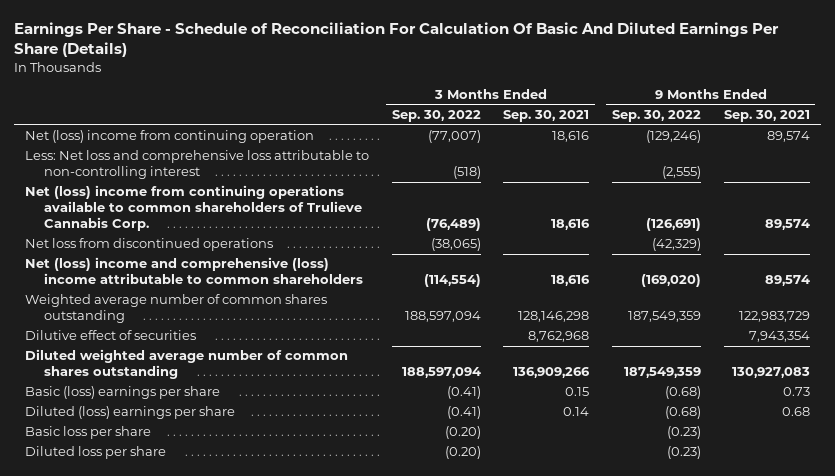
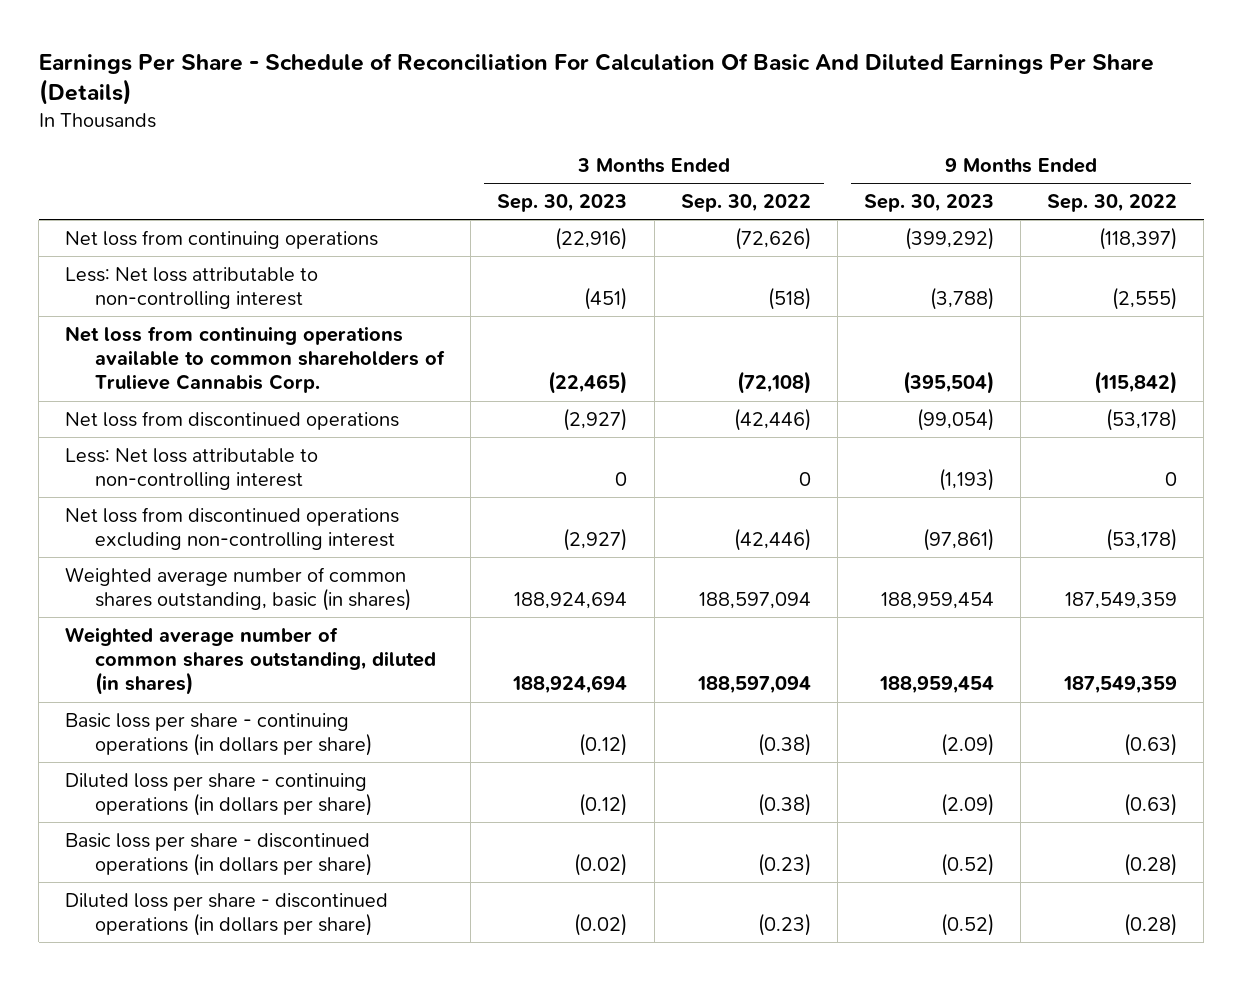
- | 3 Months Ended Sep. 30, 2022 | 3 Months Ended Sep. 30, 2021 | 9 Months Ended Sep. 30, 2022 | 9 Months Ended Sep. 30, 2021
+ | 3 Months Ended Sep. 30, 2023 | 3 Months Ended Sep. 30, 2022 | 9 Months Ended Sep. 30, 2023 | 9 Months Ended Sep. 30, 2022
- Net (loss) income from continuing operation | (77,007) | 18,616 | (129,246) | 89,574
- Less: Net loss and comprehensive loss attributable to non-controlling interest | (518) | | (2,555) |
- Net (loss) income from continuing operations available to common shareholders of Trulieve Cannabis Corp. | (76,489) | 18,616 | (126,691) | 89,574
- Net loss from discontinued operations | (38,065) | | (42,329) |
- Net (loss) income and comprehensive (loss) income attributable to common shareholders | (114,554) | 18,616 | (169,020) | 89,574
- Weighted average number of common shares outstanding | 188,597,094 | 128,146,298 | 187,549,359 | 122,983,729
- Dilutive effect of securities | | 8,762,968 | | 7,943,354
- Diluted weighted average number of common shares outstanding | 188,597,094 | 136,909,266 | 187,549,359 | 130,927,083
- Basic (loss) earnings per share | (0.41) | 0.15 | (0.68) | 0.73
- Diluted (loss) earnings per share | (0.41) | 0.14 | (0.68) | 0.68
- Basic loss per share | (0.20) | | (0.23) |
- Diluted loss per share | (0.20) | | (0.23) |
+ Net loss from continuing operations | (22,916) | (72,626) | (399,292) | (118,397)
+ Less: Net loss attributable to non-controlling interest | (451) | (518) | (3,788) | (2,555)
+ Net loss from continuing operations available to common shareholders of Trulieve Cannabis Corp. | (22,465) | (72,108) | (395,504) | (115,842)
+ Net loss from discontinued operations | (2,927) | (42,446) | (99,054) | (53,178)
+ Less: Net loss attributable to non-controlling interest | 0 | 0 | (1,193) | 0
+ Net loss from discontinued operations excluding non-controlling interest | (2,927) | (42,446) | (97,861) | (53,178)
+ Weighted average number of common shares outstanding, basic (in shares) | 188,924,694 | 188,597,094 | 188,959,454 | 187,549,359
+ Weighted average number of common shares outstanding, diluted (in shares) | 188,924,694 | 188,597,094 | 188,959,454 | 187,549,359
+ Basic loss per share - continuing operations (in dollars per share) | (0.12) | (0.38) | (2.09) | (0.63)
+ Diluted loss per share - continuing operations (in dollars per share) | (0.12) | (0.38) | (2.09) | (0.63)
+ Basic loss per share - discontinued operations (in dollars per share) | (0.02) | (0.23) | (0.52) | (0.28)
+ Diluted loss per share - discontinued operations (in dollars per share) | (0.02) | (0.23) | (0.52) | (0.28)

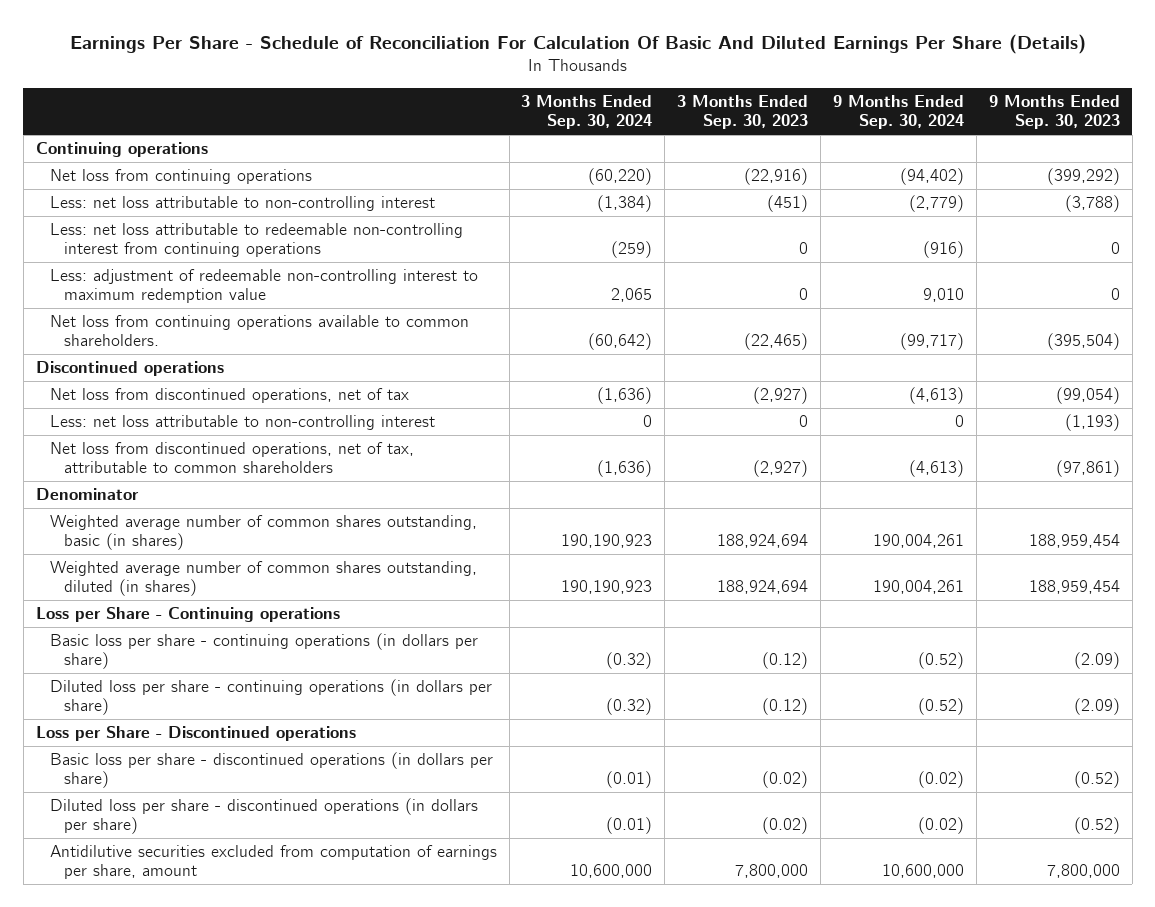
- | 3 Months Ended Sep. 30, 2023 | 3 Months Ended Sep. 30, 2022 | 9 Months Ended Sep. 30, 2023 | 9 Months Ended Sep. 30, 2022
+ | 3 Months Ended Sep. 30, 2024 | 3 Months Ended Sep. 30, 2023 | 9 Months Ended Sep. 30, 2024 | 9 Months Ended Sep. 30, 2023
+ Continuing operations
- Less: Net loss attributable to non-controlling interest | (451) | (518) | (3,788) | (2,555)
- Net loss from continuing operations available to common shareholders of Trulieve Cannabis Corp. | (22,465) | (72,108) | (395,504) | (115,842)
- Net loss from discontinued operations | (2,927) | (42,446) | (99,054) | (53,178)
- Less: Net loss attributable to non-controlling interest | 0 | 0 | (1,193) | 0
- Net loss from discontinued operations excluding non-controlling interest | (2,927) | (42,446) | (97,861) | (53,178)
+ Less: net loss attributable to non-controlling interest | (1,384) | (451) | (2,779) | (3,788)
+ Less: net loss attributable to redeemable non-controlling interest from continuing operations | (259) | 0 | (916) | 0
+ Less: adjustment of redeemable non-controlling interest to maximum redemption value | 2,065 | 0 | 9,010 | 0
+ Net loss from continuing operations available to common shareholders. | (60,642) | (22,465) | (99,717) | (395,504)
+ Discontinued operations
+ Net loss from discontinued operations, net of tax | (1,636) | (2,927) | (4,613) | (99,054)
+ Less: net loss attributable to non-controlling interest | 0 | 0 | 0 | (1,193)
+ Net loss from discontinued operations, net of tax, attributable to common shareholders | (1,636) | (2,927) | (4,613) | (97,861)
+ Denominator
+ Loss per Share - Continuing operations
+ Loss per Share - Discontinued operations
+ Antidilutive securities excluded from computation of earnings per share, amount | 10,600,000 | 7,800,000 | 10,600,000 | 7,800,000

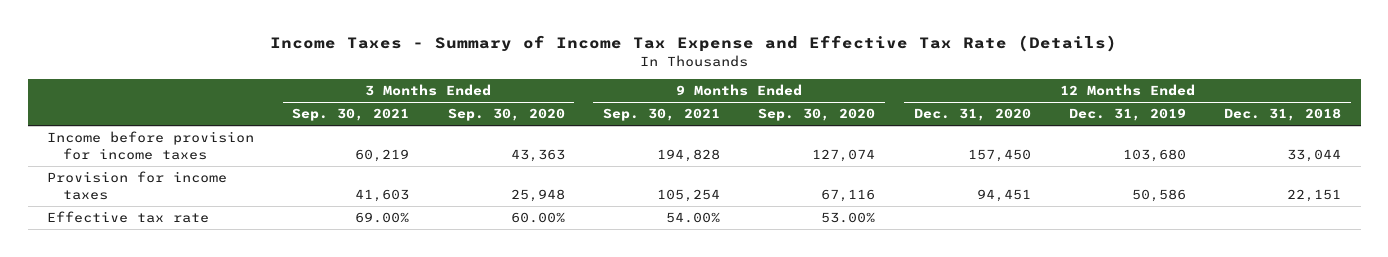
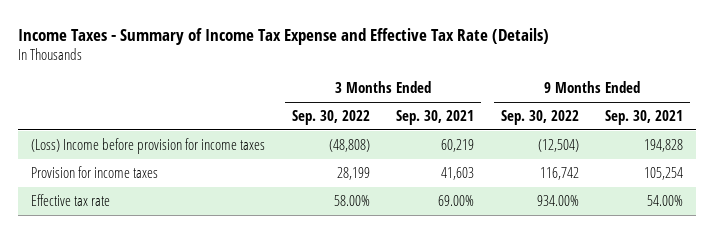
- | 3 Months Ended Sep. 30, 2021 | 3 Months Ended Sep. 30, 2020 | 9 Months Ended Sep. 30, 2021 | 9 Months Ended Sep. 30, 2020 | 12 Months Ended Dec. 31, 2020 | 12 Months Ended Dec. 31, 2019 | 12 Months Ended Dec. 31, 2018
+ | 3 Months Ended Sep. 30, 2022 | 3 Months Ended Sep. 30, 2021 | 9 Months Ended Sep. 30, 2022 | 9 Months Ended Sep. 30, 2021
- Income before provision for income taxes | 60,219 | 43,363 | 194,828 | 127,074 | 157,450 | 103,680 | 33,044
+ (Loss) Income before provision for income taxes | (48,808) | 60,219 | (12,504) | 194,828

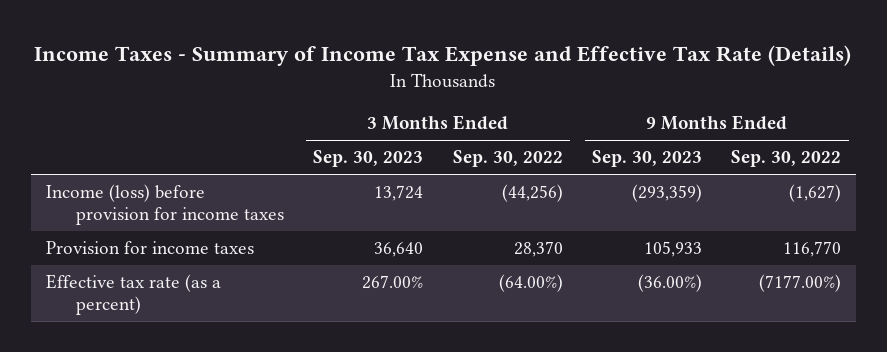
- | 3 Months Ended Sep. 30, 2022 | 3 Months Ended Sep. 30, 2021 | 9 Months Ended Sep. 30, 2022 | 9 Months Ended Sep. 30, 2021
+ | 3 Months Ended Sep. 30, 2023 | 3 Months Ended Sep. 30, 2022 | 9 Months Ended Sep. 30, 2023 | 9 Months Ended Sep. 30, 2022
- (Loss) Income before provision for income taxes | (48,808) | 60,219 | (12,504) | 194,828
- Provision for income taxes | 28,199 | 41,603 | 116,742 | 105,254
- Effective tax rate | 58.00% | 69.00% | 934.00% | 54.00%
+ Income (loss) before provision for income taxes | 13,724 | (44,256) | (293,359) | (1,627)
+ Provision for income taxes | 36,640 | 28,370 | 105,933 | 116,770
+ Effective tax rate (as a percent) | 267.00% | (64.00%) | (36.00%) | (7177.00%)

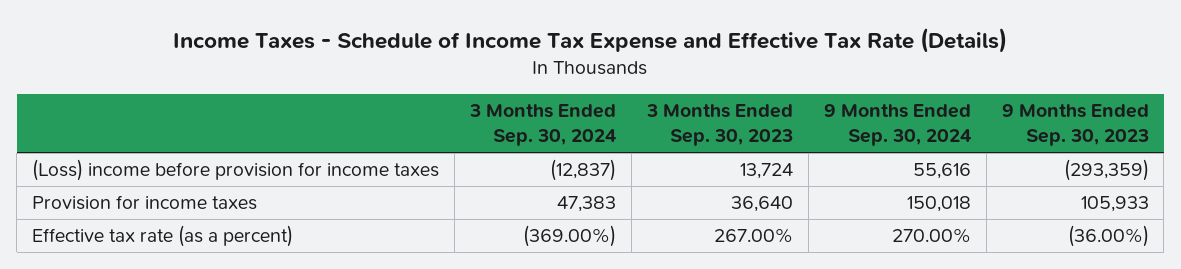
- Income Taxes - Summary of Income Tax Expense and Effective Tax Rate (Details)
+ Income Taxes - Schedule of Income Tax Expense and Effective Tax Rate (Details)
- | 3 Months Ended Sep. 30, 2023 | 3 Months Ended Sep. 30, 2022 | 9 Months Ended Sep. 30, 2023 | 9 Months Ended Sep. 30, 2022
+ | 3 Months Ended Sep. 30, 2024 | 3 Months Ended Sep. 30, 2023 | 9 Months Ended Sep. 30, 2024 | 9 Months Ended Sep. 30, 2023
- Income (loss) before provision for income taxes | 13,724 | (44,256) | (293,359) | (1,627)
+ (Loss) income before provision for income taxes | (12,837) | 13,724 | 55,616 | (293,359)

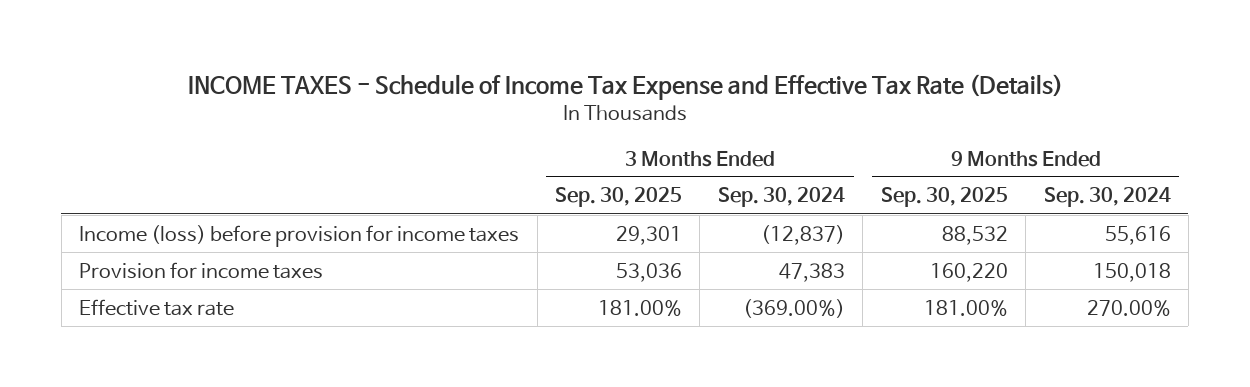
- Income Taxes - Schedule of Income Tax Expense and Effective Tax Rate (Details)
+ INCOME TAXES - Schedule of Income Tax Expense and Effective Tax Rate (Details)
- | 3 Months Ended Sep. 30, 2024 | 3 Months Ended Sep. 30, 2023 | 9 Months Ended Sep. 30, 2024 | 9 Months Ended Sep. 30, 2023
+ | 3 Months Ended Sep. 30, 2025 | 3 Months Ended Sep. 30, 2024 | 9 Months Ended Sep. 30, 2025 | 9 Months Ended Sep. 30, 2024
- (Loss) income before provision for income taxes | (12,837) | 13,724 | 55,616 | (293,359)
+ Income (loss) before provision for income taxes | 29,301 | (12,837) | 88,532 | 55,616
- Effective tax rate (as a percent) | (369.00%) | 267.00% | 270.00% | (36.00%)
+ Effective tax rate | 181.00% | (369.00%) | 181.00% | 270.00%

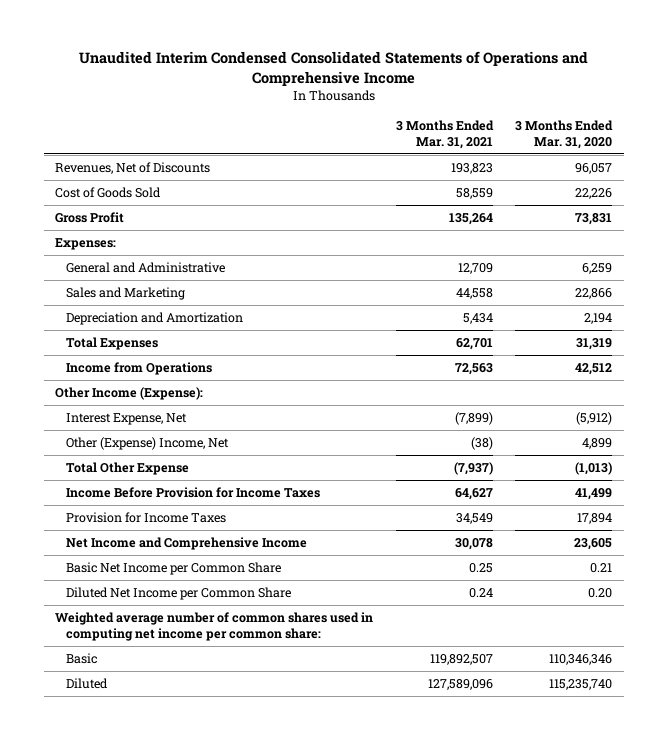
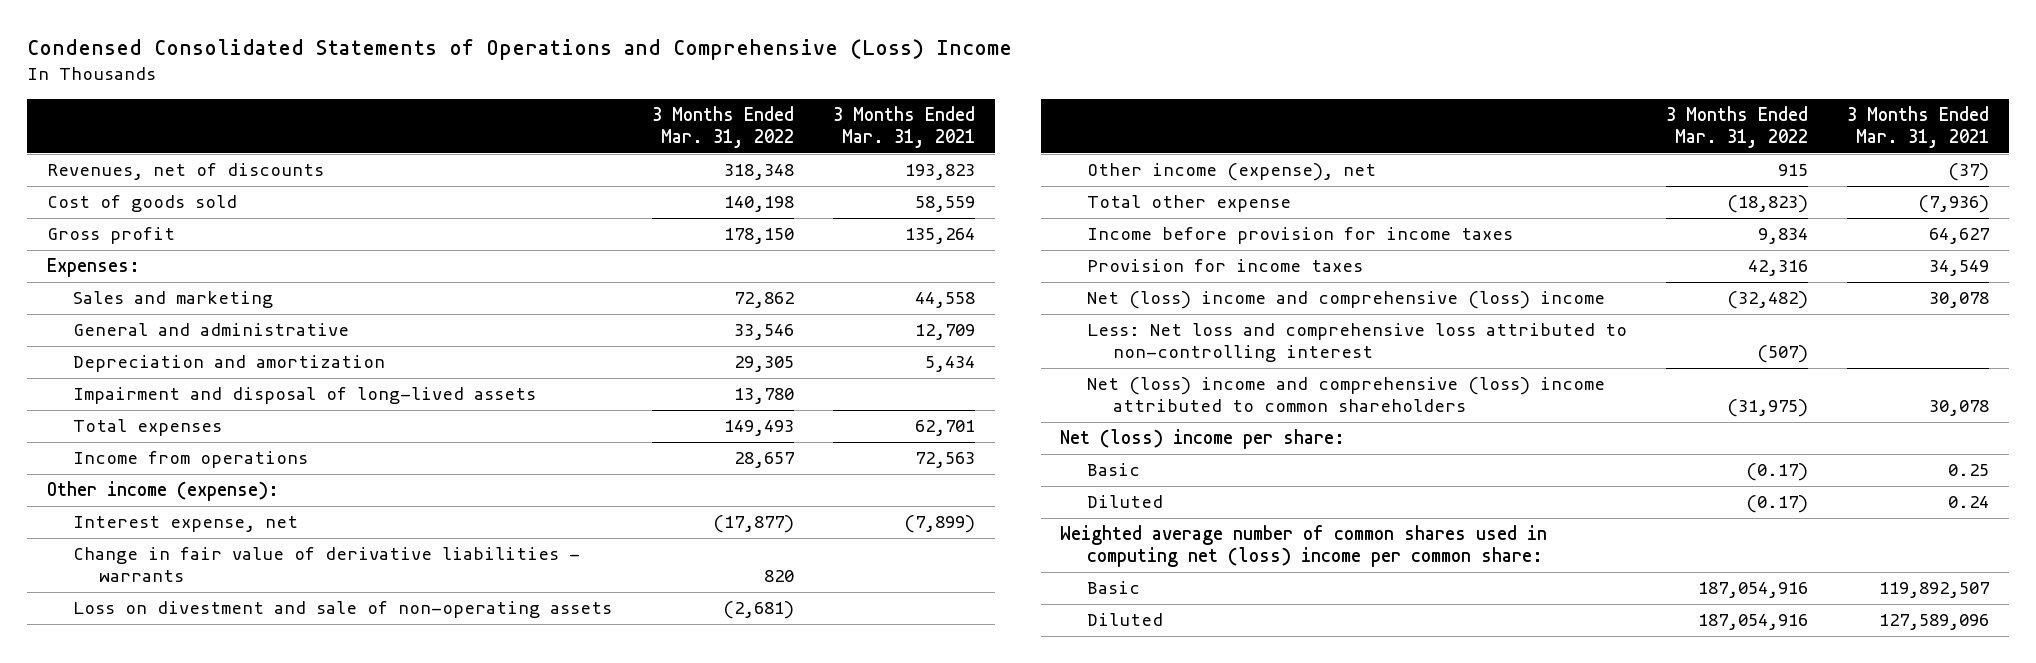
- Unaudited Interim Condensed Consolidated Statements of Operations and Comprehensive Income
+ Condensed Consolidated Statements of Operations and Comprehensive (Loss) Income
- | 3 Months Ended Mar. 31, 2021 | 3 Months Ended Mar. 31, 2020
+ | 3 Months Ended Mar. 31, 2022 | 3 Months Ended Mar. 31, 2021
- Revenues, Net of Discounts | 193,823 | 96,057
- Cost of Goods Sold | 58,559 | 22,226
- Gross Profit | 135,264 | 73,831
+ Revenues, net of discounts | 318,348 | 193,823
+ Cost of goods sold | 140,198 | 58,559
+ Gross profit | 178,150 | 135,264
- General and Administrative | 12,709 | 6,259
- Sales and Marketing | 44,558 | 22,866
- Depreciation and Amortization | 5,434 | 2,194
- Total Expenses | 62,701 | 31,319
- Income from Operations | 72,563 | 42,512
- Other Income (Expense):
- Interest Expense, Net | (7,899) | (5,912)
- Other (Expense) Income, Net | (38) | 4,899
- Total Other Expense | (7,937) | (1,013)
- Income Before Provision for Income Taxes | 64,627 | 41,499
- Provision for Income Taxes | 34,549 | 17,894
- Net Income and Comprehensive Income | 30,078 | 23,605
- Basic Net Income per Common Share | 0.25 | 0.21
- Diluted Net Income per Common Share | 0.24 | 0.20
- Weighted average number of common shares used in computing net income per common share:
+ Sales and marketing | 72,862 | 44,558
+ General and administrative | 33,546 | 12,709
+ Depreciation and amortization | 29,305 | 5,434
+ Impairment and disposal of long-lived assets | 13,780 |
+ Total expenses | 149,493 | 62,701
+ Income from operations | 28,657 | 72,563
+ Other income (expense):
+ Interest expense, net | (17,877) | (7,899)
+ Change in fair value of derivative liabilities - warrants | 820 |
+ Loss on divestment and sale of non-operating assets | (2,681) |
+ Other income (expense), net | 915 | (37)
+ Total other expense | (18,823) | (7,936)
+ Income before provision for income taxes | 9,834 | 64,627
+ Provision for income taxes | 42,316 | 34,549
+ Net (loss) income and comprehensive (loss) income | (32,482) | 30,078
+ Less: Net loss and comprehensive loss attributed to non-controlling interest | (507) |
+ Net (loss) income and comprehensive (loss) income attributed to common shareholders | (31,975) | 30,078
+ Net (loss) income per share:
+ Basic | (0.17) | 0.25
+ Diluted | (0.17) | 0.24
+ Weighted average number of common shares used in computing net (loss) income per common share:

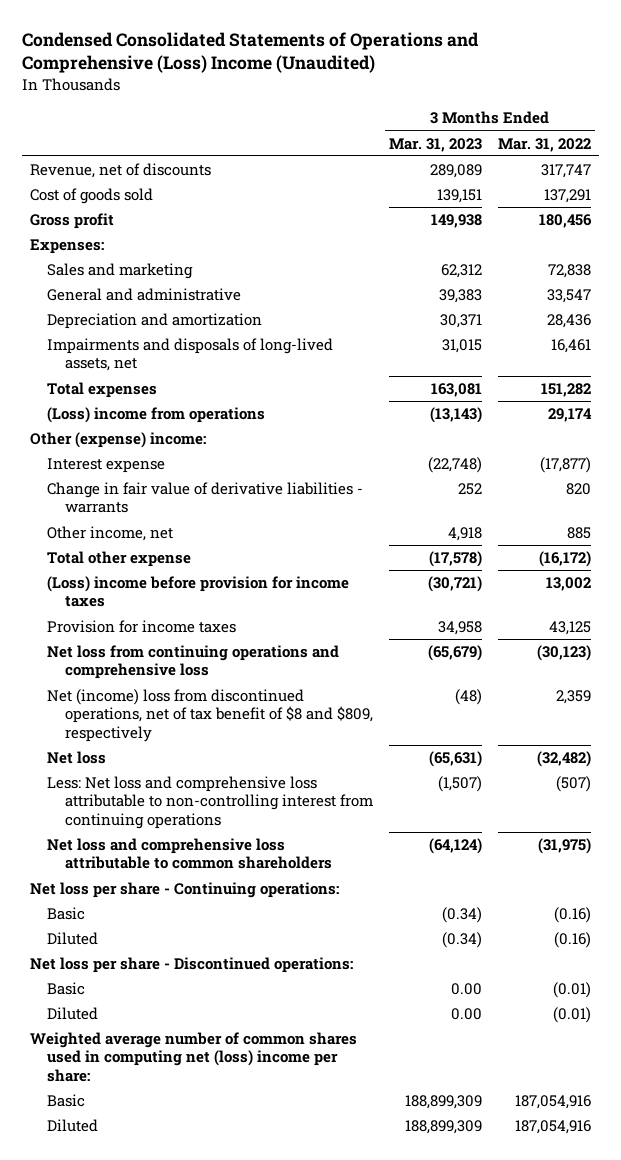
- Condensed Consolidated Statements of Operations and Comprehensive (Loss) Income
+ Condensed Consolidated Statements of Operations and Comprehensive (Loss) Income (Unaudited)
- | 3 Months Ended Mar. 31, 2022 | 3 Months Ended Mar. 31, 2021
+ | 3 Months Ended Mar. 31, 2023 | 3 Months Ended Mar. 31, 2022
- Revenues, net of discounts | 318,348 | 193,823
- Cost of goods sold | 140,198 | 58,559
- Gross profit | 178,150 | 135,264
+ Revenue, net of discounts | 289,089 | 317,747
+ Cost of goods sold | 139,151 | 137,291
+ Gross profit | 149,938 | 180,456
- Sales and marketing | 72,862 | 44,558
- General and administrative | 33,546 | 12,709
- Depreciation and amortization | 29,305 | 5,434
- Impairment and disposal of long-lived assets | 13,780 |
- Total expenses | 149,493 | 62,701
- Income from operations | 28,657 | 72,563
- Other income (expense):
- Interest expense, net | (17,877) | (7,899)
+ Sales and marketing | 62,312 | 72,838
+ General and administrative | 39,383 | 33,547
+ Depreciation and amortization | 30,371 | 28,436
+ Impairments and disposals of long-lived assets, net | 31,015 | 16,461
+ Total expenses | 163,081 | 151,282
+ (Loss) income from operations | (13,143) | 29,174
+ Other (expense) income:
+ Interest expense | (22,748) | (17,877)
- Loss on divestment and sale of non-operating assets | (2,681) |
- Other income (expense), net | 915 | (37)
- Total other expense | (18,823) | (7,936)
- Income before provision for income taxes | 9,834 | 64,627
- Provision for income taxes | 42,316 | 34,549
- Net (loss) income and comprehensive (loss) income | (32,482) | 30,078
- Less: Net loss and comprehensive loss attributed to non-controlling interest | (507) |
- Net (loss) income and comprehensive (loss) income attributed to common shareholders | (31,975) | 30,078
- Net (loss) income per share:
- Basic | (0.17) | 0.25
- Diluted | (0.17) | 0.24
- Weighted average number of common shares used in computing net (loss) income per common share:
+ Other income, net | 4,918 | 885
+ Total other expense | (17,578) | (16,172)
+ (Loss) income before provision for income taxes | (30,721) | 13,002
+ Provision for income taxes | 34,958 | 43,125
+ Net loss from continuing operations and comprehensive loss | (65,679) | (30,123)
+ Net (income) loss from discontinued operations, net of tax benefit of $8 and $809, respectively | (48) | 2,359
+ Net loss | (65,631) | (32,482)
+ Less: Net loss and comprehensive loss attributable to non-controlling interest from continuing operations | (1,507) | (507)
+ Net loss and comprehensive loss attributable to common shareholders | (64,124) | (31,975)
+ Net loss per share - Continuing operations:
+ Basic | (0.34) | (0.16)
+ Diluted | (0.34) | (0.16)
+ Net loss per share - Discontinued operations:
+ Basic | 0.00 | (0.01)
+ Diluted | 0.00 | (0.01)
+ Weighted average number of common shares used in computing net (loss) income per share:

